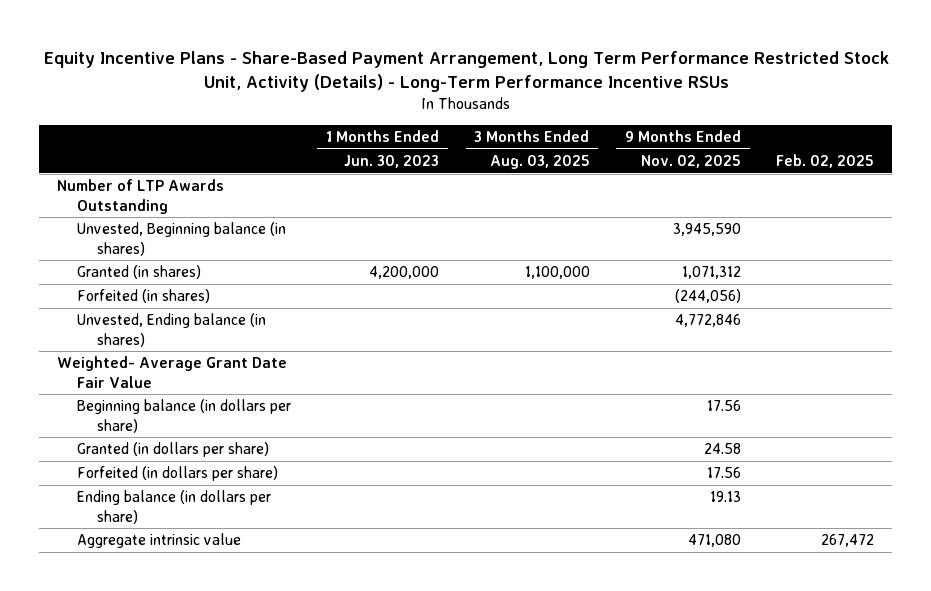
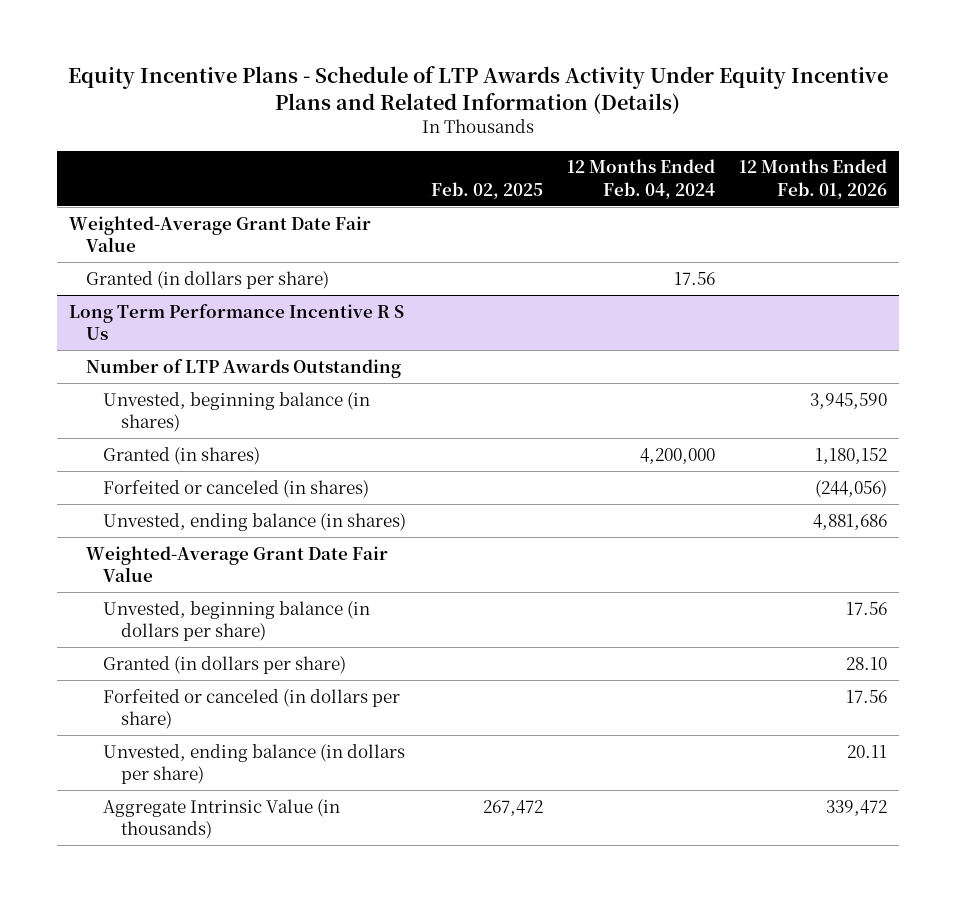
- Equity Incentive Plans - Share-Based Payment Arrangement, Long Term Performance Restricted Stock Unit, Activity (Details) - Long-Term Performance Incentive RSUs
+ Equity Incentive Plans - Schedule of LTP Awards Activity Under Equity Incentive Plans and Related Information (Details)
- | 1 Months Ended Jun. 30, 2023 | 3 Months Ended Aug. 03, 2025 | 9 Months Ended Nov. 02, 2025 | Feb. 02, 2025
+ | Feb. 02, 2025 | 12 Months Ended Feb. 04, 2024 | 12 Months Ended Feb. 01, 2026
- Number of LTP Awards Outstanding
- Unvested, Beginning balance (in shares) | | | 3,945,590 |
- Granted (in shares) | 4,200,000 | 1,100,000 | 1,071,312 |
- Forfeited (in shares) | | | (244,056) |
- Unvested, Ending balance (in shares) | | | 4,772,846 |
- Weighted- Average Grant Date Fair Value
- Beginning balance (in dollars per share) | | | 17.56 |
+ Weighted-Average Grant Date Fair Value
- Forfeited (in dollars per share) | | | 17.56 |
- Ending balance (in dollars per share) | | | 19.13 |
- Aggregate intrinsic value | | | 471,080 | 267,472
+ Long Term Performance Incentive R S Us
+ Number of LTP Awards Outstanding
+ Unvested, beginning balance (in shares) | | | 3,945,590
+ Granted (in shares) | | 4,200,000 | 1,180,152
+ Forfeited or canceled (in shares) | | | (244,056)
+ Unvested, ending balance (in shares) | | | 4,881,686
+ Weighted-Average Grant Date Fair Value
+ Unvested, beginning balance (in dollars per share) | | | 17.56
+ Granted (in dollars per share) | | | 28.10
+ Forfeited or canceled (in dollars per share) | | | 17.56
+ Unvested, ending balance (in dollars per share) | | | 20.11
+ Aggregate Intrinsic Value (in thousands) | 267,472 | | 339,472

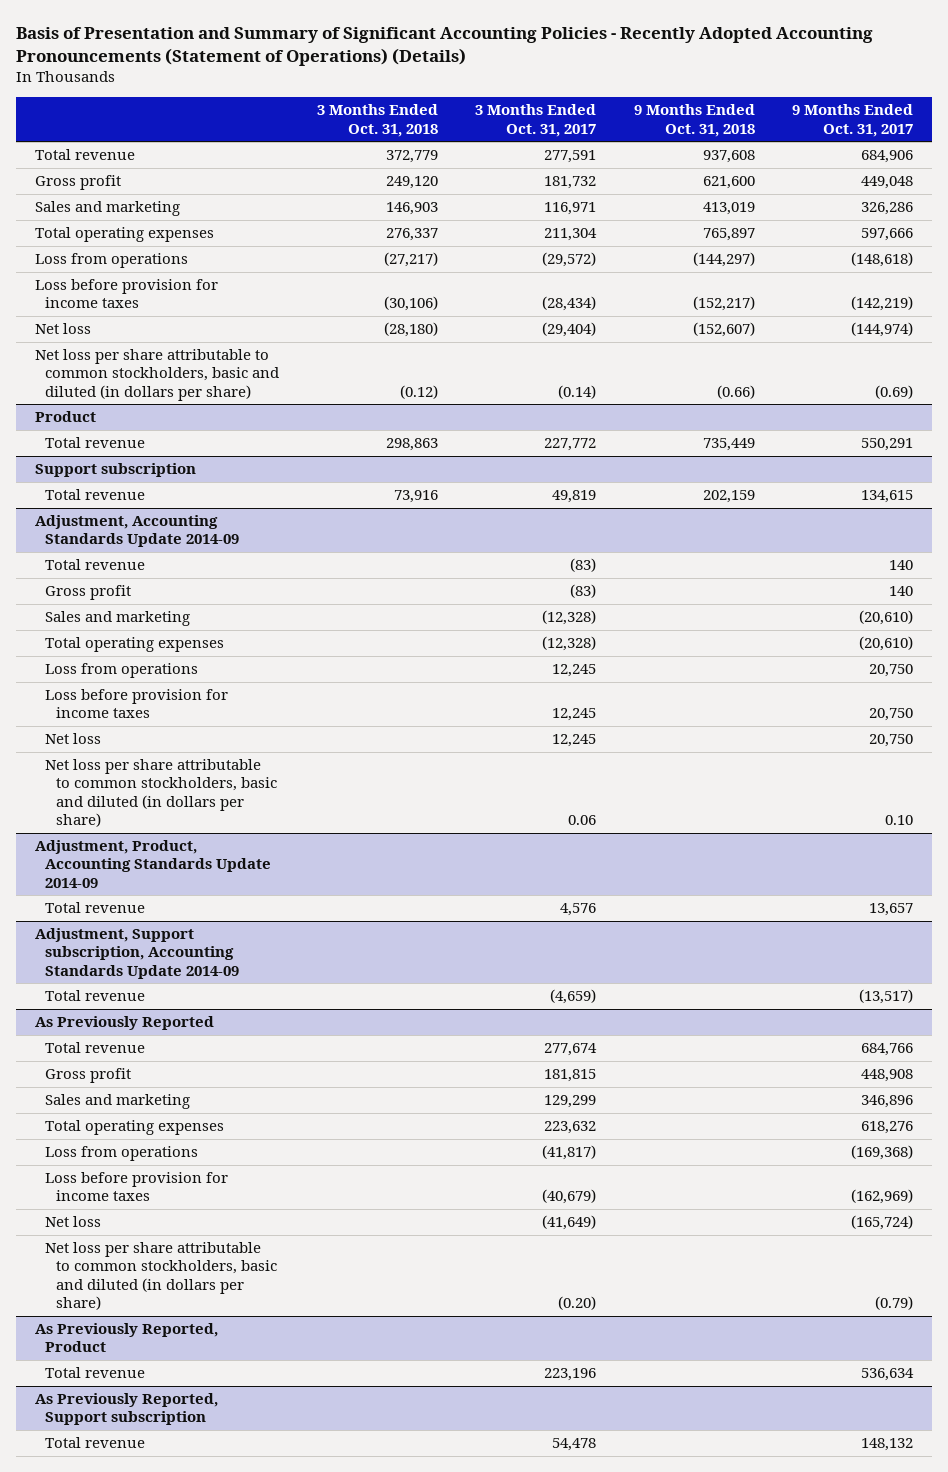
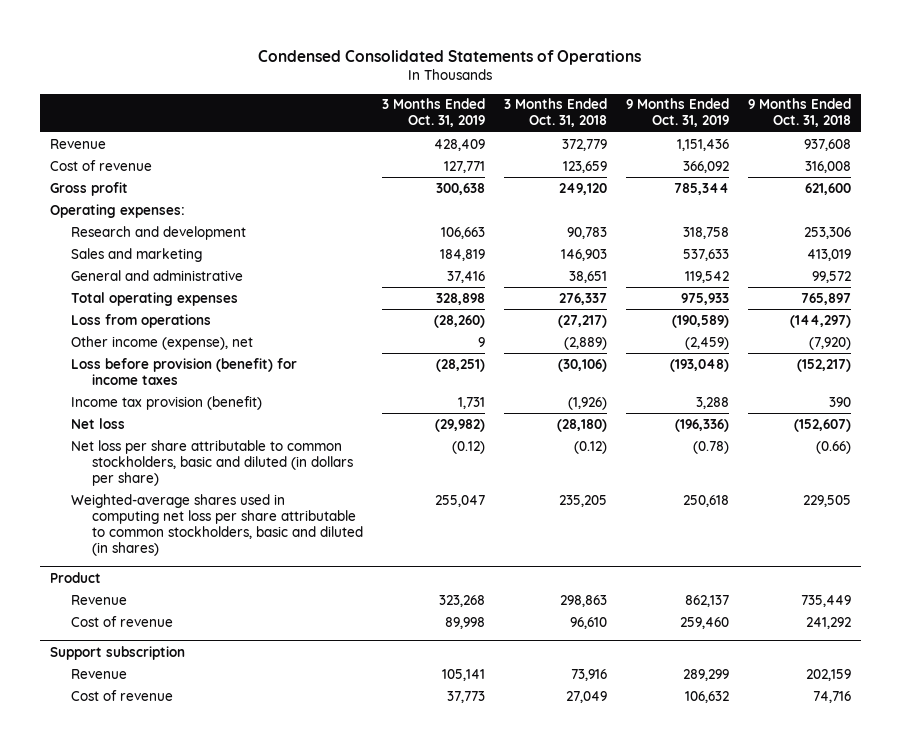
- Basis of Presentation and Summary of Significant Accounting Policies - Recently Adopted Accounting Pronouncements (Statement of Operations) (Details)
+ Condensed Consolidated Statements of Operations
- | 3 Months Ended Oct. 31, 2018 | 3 Months Ended Oct. 31, 2017 | 9 Months Ended Oct. 31, 2018 | 9 Months Ended Oct. 31, 2017
+ | 3 Months Ended Oct. 31, 2019 | 3 Months Ended Oct. 31, 2018 | 9 Months Ended Oct. 31, 2019 | 9 Months Ended Oct. 31, 2018
- Total revenue | 372,779 | 277,591 | 937,608 | 684,906
+ Revenue | 428,409 | 372,779 | 1,151,436 | 937,608
+ Cost of revenue | 127,771 | 123,659 | 366,092 | 316,008
+ Operating expenses:
+ Research and development | 106,663 | 90,783 | 318,758 | 253,306
+ General and administrative | 37,416 | 38,651 | 119,542 | 99,572
- Loss before provision for income taxes | (30,106) | (28,434) | (152,217) | (142,219)
+ Other income (expense), net | 9 | (2,889) | (2,459) | (7,920)
+ Loss before provision (benefit) for income taxes | (28,251) | (30,106) | (193,048) | (152,217)
+ Income tax provision (benefit) | 1,731 | (1,926) | 3,288 | 390
+ Weighted-average shares used in computing net loss per share attributable to common stockholders, basic and diluted (in shares) | 255,047 | 235,205 | 250,618 | 229,505
@ Product
- Total revenue | 298,863 | 227,772 | 735,449 | 550,291
+ Revenue | 323,268 | 298,863 | 862,137 | 735,449
+ Cost of revenue | 89,998 | 96,610 | 259,460 | 241,292
@ Support subscription
- Total revenue | 73,916 | 49,819 | 202,159 | 134,615
- Adjustment, Accounting Standards Update 2014-09
- Total revenue | | (83) | | 140
- Gross profit | | (83) | | 140
- Sales and marketing | | (12,328) | | (20,610)
- Total operating expenses | | (12,328) | | (20,610)
- Loss from operations | | 12,245 | | 20,750
- Loss before provision for income taxes | | 12,245 | | 20,750
- Net loss | | 12,245 | | 20,750
- Net loss per share attributable to common stockholders, basic and diluted (in dollars per share) | | 0.06 | | 0.10
- Adjustment, Product, Accounting Standards Update 2014-09
- Total revenue | | 4,576 | | 13,657
- Adjustment, Support subscription, Accounting Standards Update 2014-09
- Total revenue | | (4,659) | | (13,517)
- As Previously Reported
- Total revenue | | 277,674 | | 684,766
- Gross profit | | 181,815 | | 448,908
- Sales and marketing | | 129,299 | | 346,896
- Total operating expenses | | 223,632 | | 618,276
- Loss from operations | | (41,817) | | (169,368)
- Loss before provision for income taxes | | (40,679) | | (162,969)
- Net loss | | (41,649) | | (165,724)
- Net loss per share attributable to common stockholders, basic and diluted (in dollars per share) | | (0.20) | | (0.79)
- As Previously Reported, Product
- Total revenue | | 223,196 | | 536,634
- As Previously Reported, Support subscription
- Total revenue | | 54,478 | | 148,132
@ Support subscription
+ Revenue | 105,141 | 73,916 | 289,299 | 202,159
+ Cost of revenue | 37,773 | 27,049 | 106,632 | 74,716

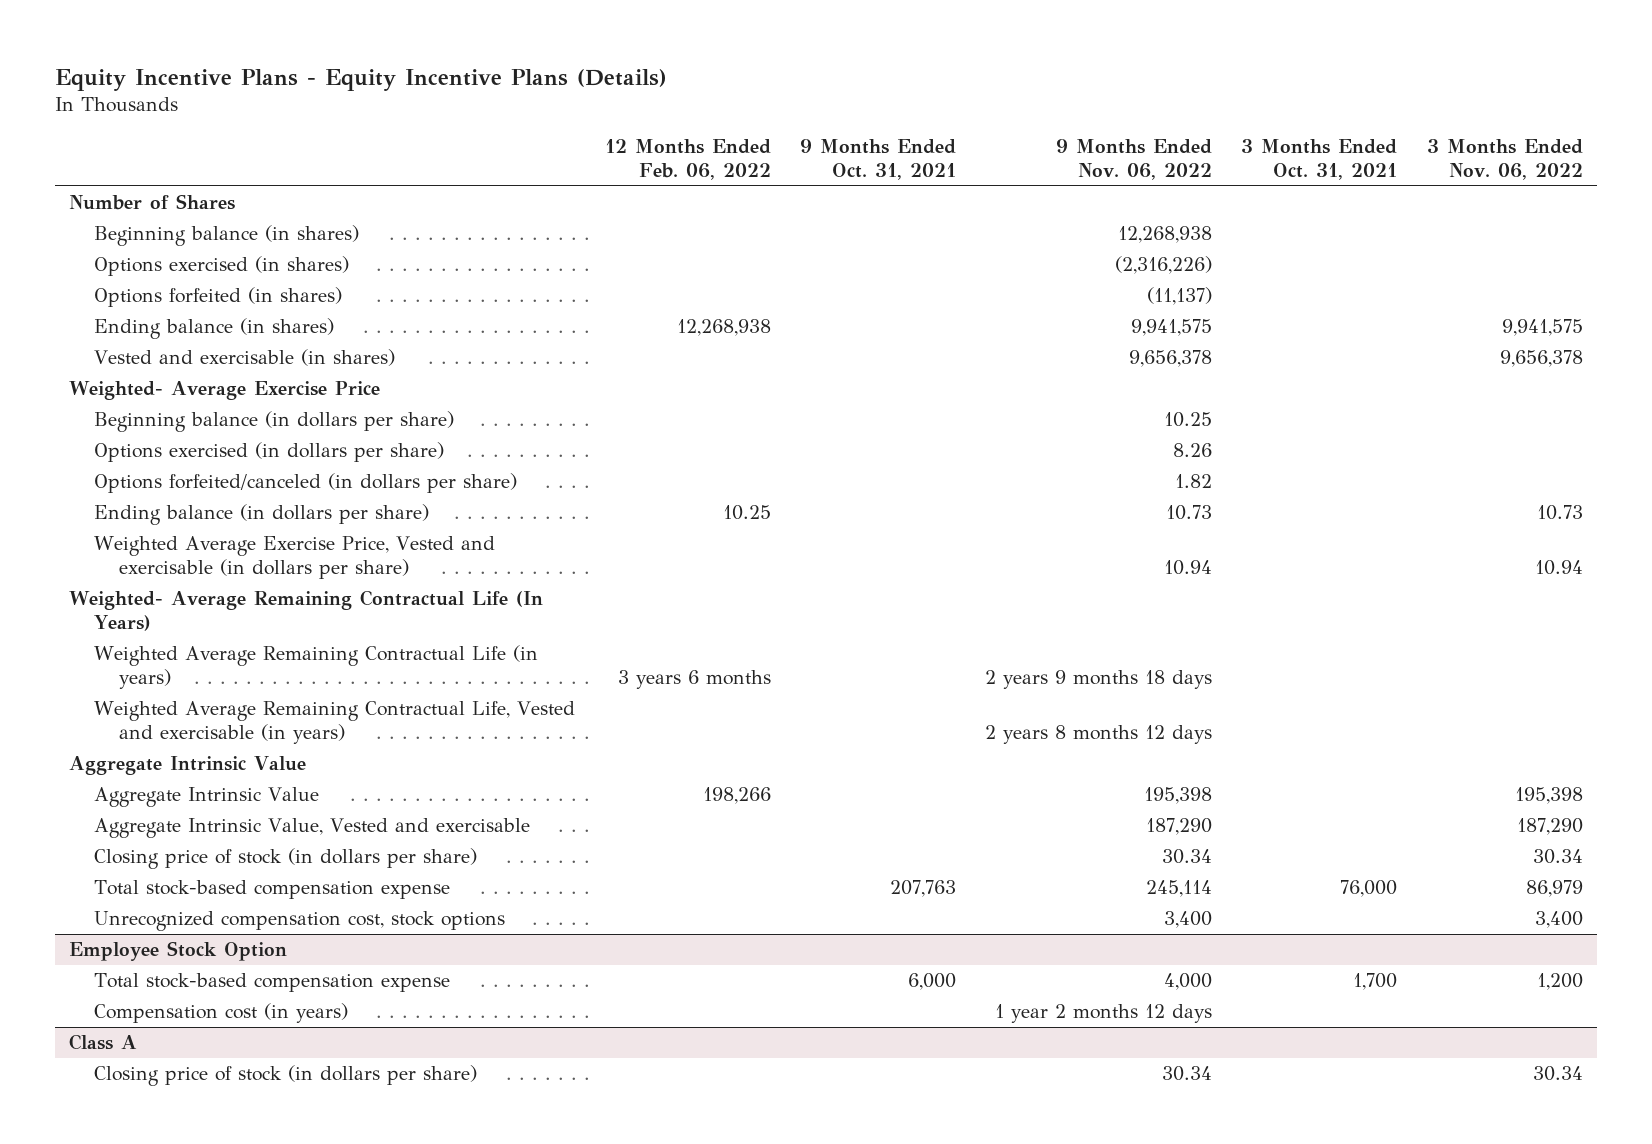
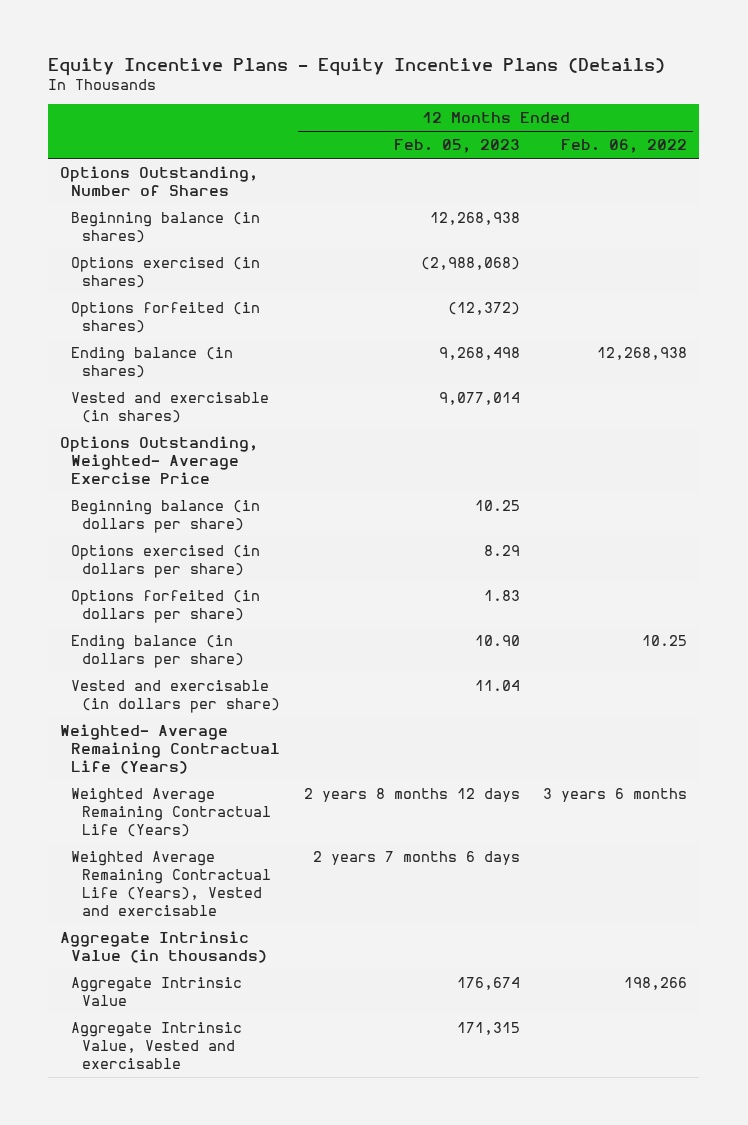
- | 12 Months Ended Feb. 06, 2022 | 9 Months Ended Oct. 31, 2021 | 9 Months Ended Nov. 06, 2022 | 3 Months Ended Oct. 31, 2021 | 3 Months Ended Nov. 06, 2022
+ | 12 Months Ended Feb. 05, 2023 | 12 Months Ended Feb. 06, 2022
- Number of Shares
+ Options Outstanding, Number of Shares
- Weighted- Average Exercise Price
+ Options Outstanding, Weighted- Average Exercise Price
- Options forfeited/canceled (in dollars per share) | | | 1.82 | |
+ Options forfeited (in dollars per share) | 1.83 |
- Weighted Average Exercise Price, Vested and exercisable (in dollars per share) | | | 10.94 | | 10.94
- Weighted- Average Remaining Contractual Life (In Years)
- Weighted Average Remaining Contractual Life (in years) | 3 years 6 months | | 2 years 9 months 18 days | |
- Weighted Average Remaining Contractual Life, Vested and exercisable (in years) | | | 2 years 8 months 12 days | |
- Aggregate Intrinsic Value
+ Vested and exercisable (in dollars per share) | 11.04 |
+ Weighted- Average Remaining Contractual Life (Years)
+ Weighted Average Remaining Contractual Life (Years) | 2 years 8 months 12 days | 3 years 6 months
+ Weighted Average Remaining Contractual Life (Years), Vested and exercisable | 2 years 7 months 6 days |
+ Aggregate Intrinsic Value (in thousands)
- Closing price of stock (in dollars per share) | | | 30.34 | | 30.34
- Total stock-based compensation expense | | 207,763 | 245,114 | 76,000 | 86,979
- Unrecognized compensation cost, stock options | | | 3,400 | | 3,400
- Employee Stock Option
- Total stock-based compensation expense | | 6,000 | 4,000 | 1,700 | 1,200
- Compensation cost (in years) | | | 1 year 2 months 12 days | |
- Class A
- Closing price of stock (in dollars per share) | | | 30.34 | | 30.34

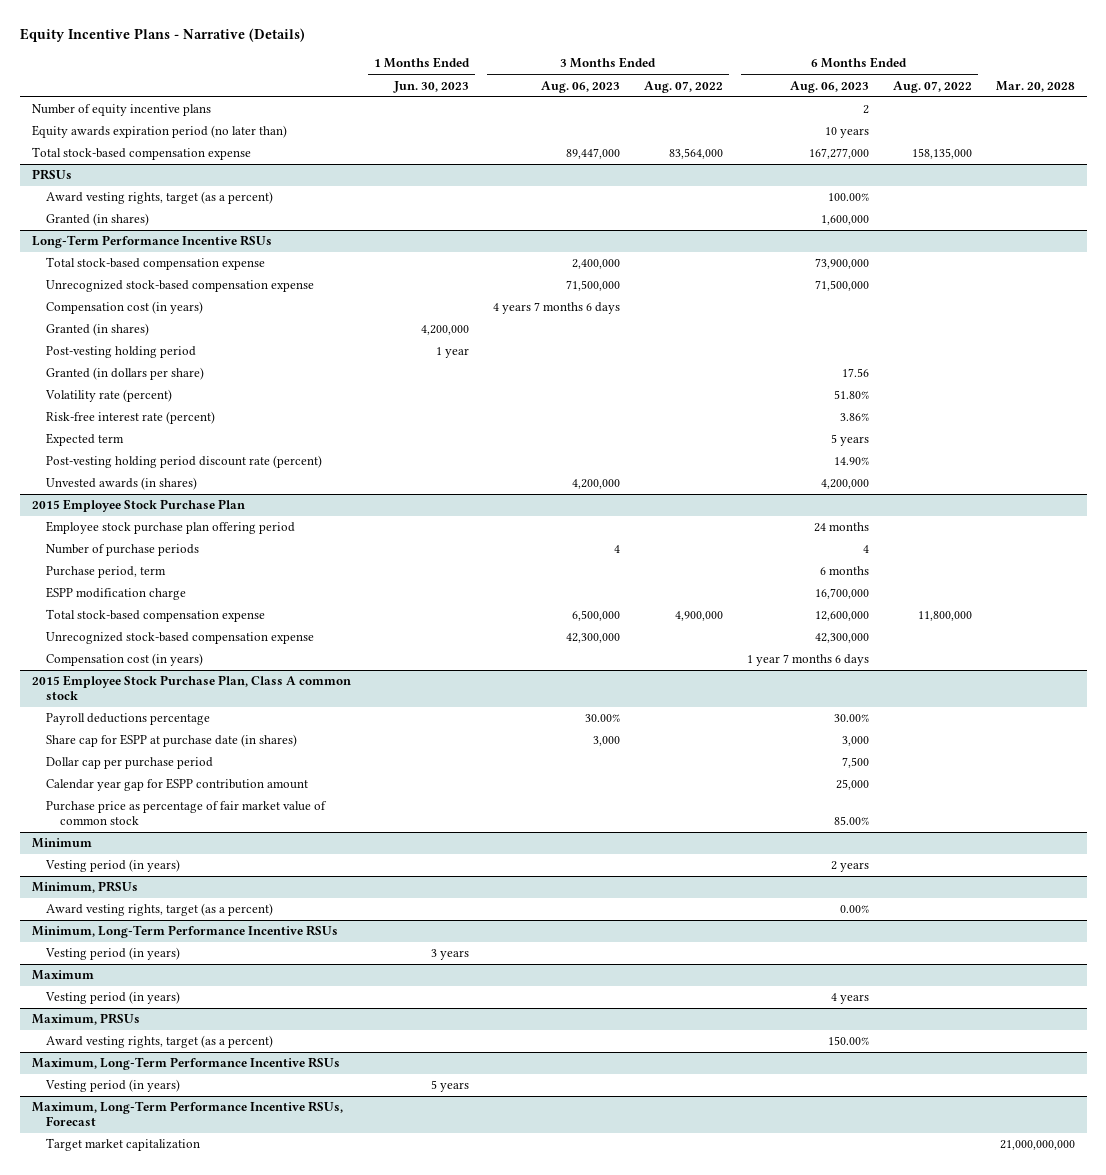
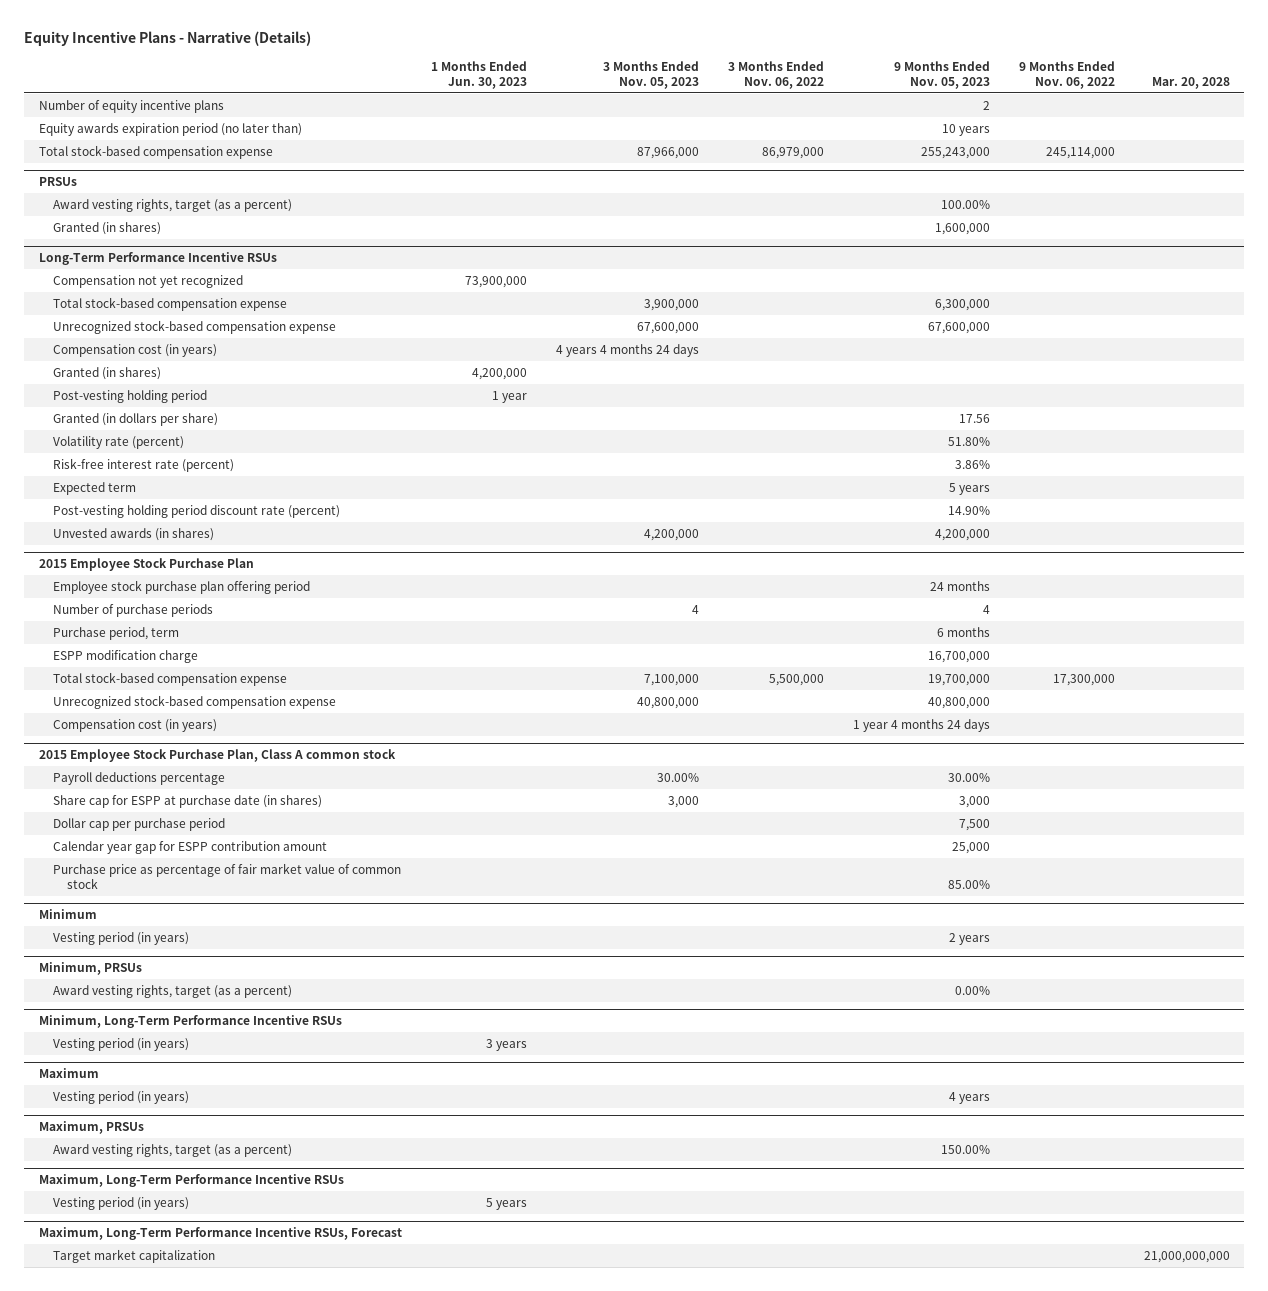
- | 1 Months Ended Jun. 30, 2023 | 3 Months Ended Aug. 06, 2023 | 3 Months Ended Aug. 07, 2022 | 6 Months Ended Aug. 06, 2023 | 6 Months Ended Aug. 07, 2022 | Mar. 20, 2028
+ | 1 Months Ended Jun. 30, 2023 | 3 Months Ended Nov. 05, 2023 | 3 Months Ended Nov. 06, 2022 | 9 Months Ended Nov. 05, 2023 | 9 Months Ended Nov. 06, 2022 | Mar. 20, 2028
@ Long-Term Performance Incentive RSUs
+ Compensation not yet recognized | 73,900,000 | | | | |

